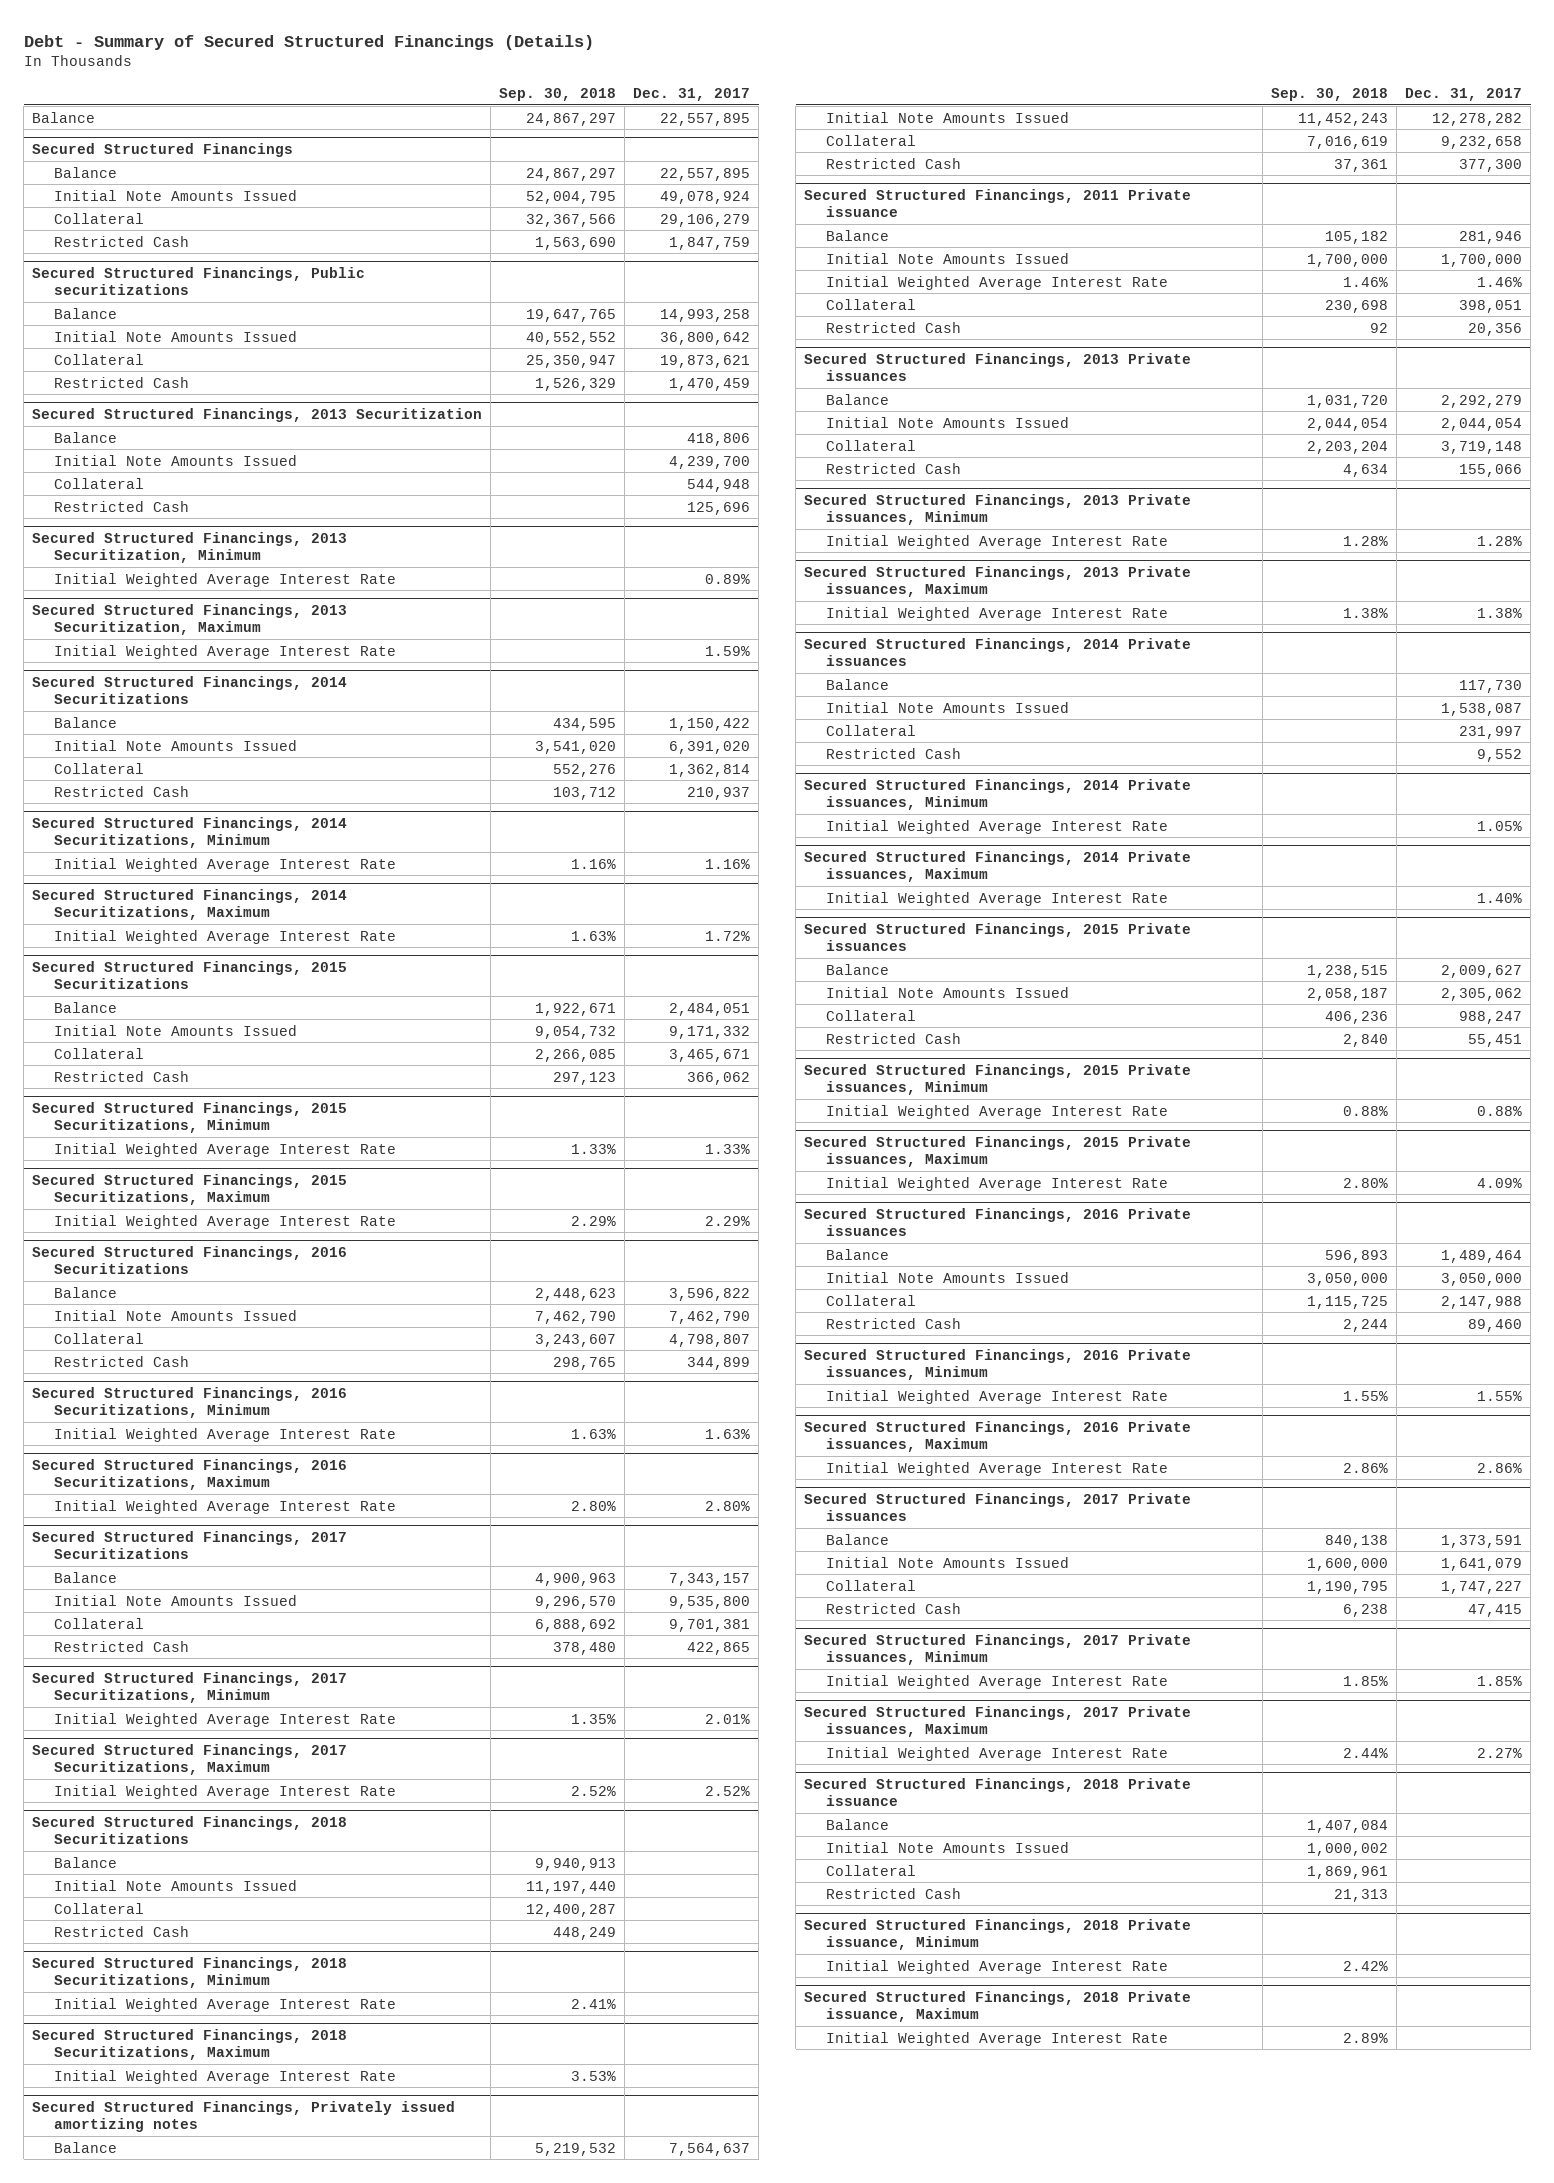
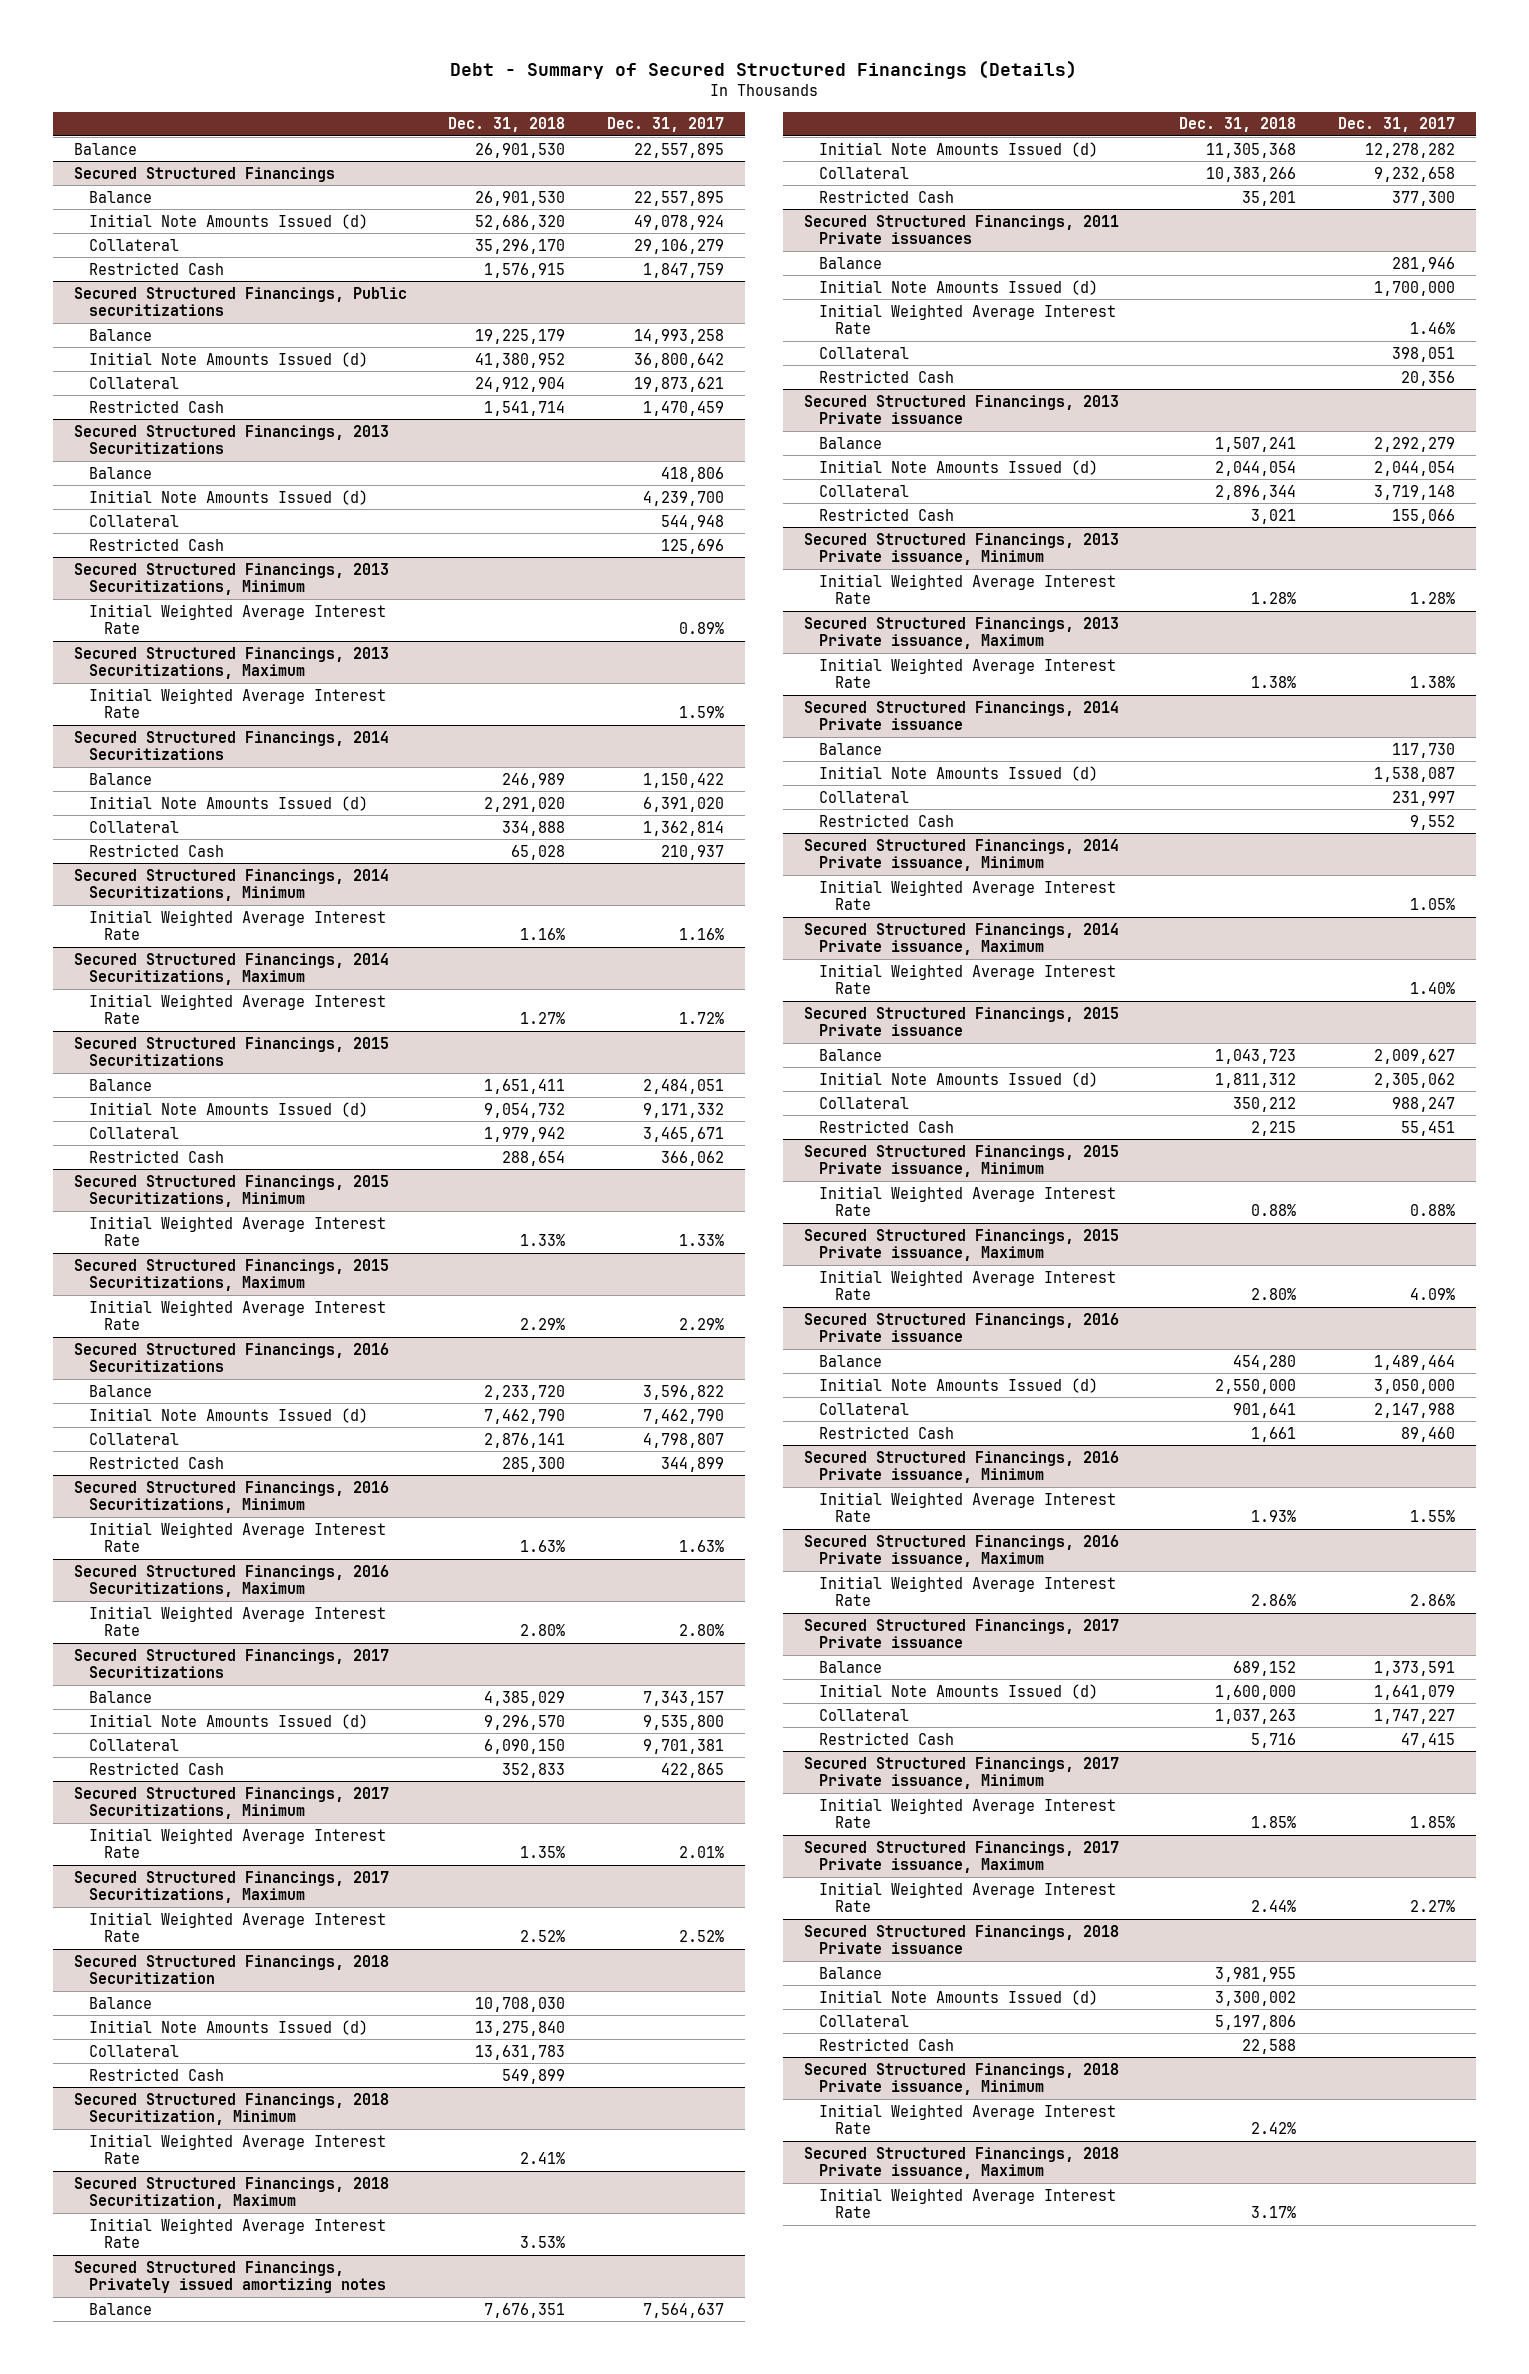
- | Sep. 30, 2018 | Dec. 31, 2017
+ | Dec. 31, 2018 | Dec. 31, 2017
@ Secured Structured Financings
- Initial Note Amounts Issued | 52,004,795 | 49,078,924
+ Initial Note Amounts Issued (d) | 52,686,320 | 49,078,924
@ Secured Structured Financings, Public securitizations
- Initial Note Amounts Issued | 40,552,552 | 36,800,642
+ Initial Note Amounts Issued (d) | 41,380,952 | 36,800,642
- Secured Structured Financings, 2013 Securitization
+ Secured Structured Financings, 2013 Securitizations
- Initial Note Amounts Issued | | 4,239,700
+ Initial Note Amounts Issued (d) | | 4,239,700
- Secured Structured Financings, 2013 Securitization, Minimum
+ Secured Structured Financings, 2013 Securitizations, Minimum
- Secured Structured Financings, 2013 Securitization, Maximum
+ Secured Structured Financings, 2013 Securitizations, Maximum
@ Secured Structured Financings, 2014 Securitizations
- Initial Note Amounts Issued | 3,541,020 | 6,391,020
+ Initial Note Amounts Issued (d) | 2,291,020 | 6,391,020
@ Secured Structured Financings, 2015 Securitizations
- Initial Note Amounts Issued | 9,054,732 | 9,171,332
+ Initial Note Amounts Issued (d) | 9,054,732 | 9,171,332
@ Secured Structured Financings, 2016 Securitizations
- Initial Note Amounts Issued | 7,462,790 | 7,462,790
+ Initial Note Amounts Issued (d) | 7,462,790 | 7,462,790
@ Secured Structured Financings, 2017 Securitizations
- Initial Note Amounts Issued | 9,296,570 | 9,535,800
+ Initial Note Amounts Issued (d) | 9,296,570 | 9,535,800
- Secured Structured Financings, 2018 Securitizations
+ Secured Structured Financings, 2018 Securitization
- Initial Note Amounts Issued | 11,197,440 |
+ Initial Note Amounts Issued (d) | 13,275,840 |
- Secured Structured Financings, 2018 Securitizations, Minimum
+ Secured Structured Financings, 2018 Securitization, Minimum
- Secured Structured Financings, 2018 Securitizations, Maximum
+ Secured Structured Financings, 2018 Securitization, Maximum
@ Secured Structured Financings, Privately issued amortizing notes
- Initial Note Amounts Issued | 11,452,243 | 12,278,282
+ Initial Note Amounts Issued (d) | 11,305,368 | 12,278,282
- Secured Structured Financings, 2011 Private issuance
+ Secured Structured Financings, 2011 Private issuances
- Initial Note Amounts Issued | 1,700,000 | 1,700,000
+ Initial Note Amounts Issued (d) | | 1,700,000
- Secured Structured Financings, 2013 Private issuances
+ Secured Structured Financings, 2013 Private issuance
- Initial Note Amounts Issued | 2,044,054 | 2,044,054
+ Initial Note Amounts Issued (d) | 2,044,054 | 2,044,054
- Secured Structured Financings, 2013 Private issuances, Minimum
+ Secured Structured Financings, 2013 Private issuance, Minimum
- Secured Structured Financings, 2013 Private issuances, Maximum
+ Secured Structured Financings, 2013 Private issuance, Maximum
- Secured Structured Financings, 2014 Private issuances
+ Secured Structured Financings, 2014 Private issuance
- Initial Note Amounts Issued | | 1,538,087
+ Initial Note Amounts Issued (d) | | 1,538,087
- Secured Structured Financings, 2014 Private issuances, Minimum
+ Secured Structured Financings, 2014 Private issuance, Minimum
- Secured Structured Financings, 2014 Private issuances, Maximum
+ Secured Structured Financings, 2014 Private issuance, Maximum
- Secured Structured Financings, 2015 Private issuances
+ Secured Structured Financings, 2015 Private issuance
- Initial Note Amounts Issued | 2,058,187 | 2,305,062
+ Initial Note Amounts Issued (d) | 1,811,312 | 2,305,062
- Secured Structured Financings, 2015 Private issuances, Minimum
+ Secured Structured Financings, 2015 Private issuance, Minimum
- Secured Structured Financings, 2015 Private issuances, Maximum
+ Secured Structured Financings, 2015 Private issuance, Maximum
- Secured Structured Financings, 2016 Private issuances
+ Secured Structured Financings, 2016 Private issuance
- Initial Note Amounts Issued | 3,050,000 | 3,050,000
+ Initial Note Amounts Issued (d) | 2,550,000 | 3,050,000
- Secured Structured Financings, 2016 Private issuances, Minimum
+ Secured Structured Financings, 2016 Private issuance, Minimum
- Secured Structured Financings, 2016 Private issuances, Maximum
+ Secured Structured Financings, 2016 Private issuance, Maximum
- Secured Structured Financings, 2017 Private issuances
+ Secured Structured Financings, 2017 Private issuance
- Initial Note Amounts Issued | 1,600,000 | 1,641,079
+ Initial Note Amounts Issued (d) | 1,600,000 | 1,641,079
- Secured Structured Financings, 2017 Private issuances, Minimum
+ Secured Structured Financings, 2017 Private issuance, Minimum
- Secured Structured Financings, 2017 Private issuances, Maximum
+ Secured Structured Financings, 2017 Private issuance, Maximum
@ Secured Structured Financings, 2018 Private issuance
- Initial Note Amounts Issued | 1,000,002 |
+ Initial Note Amounts Issued (d) | 3,300,002 |

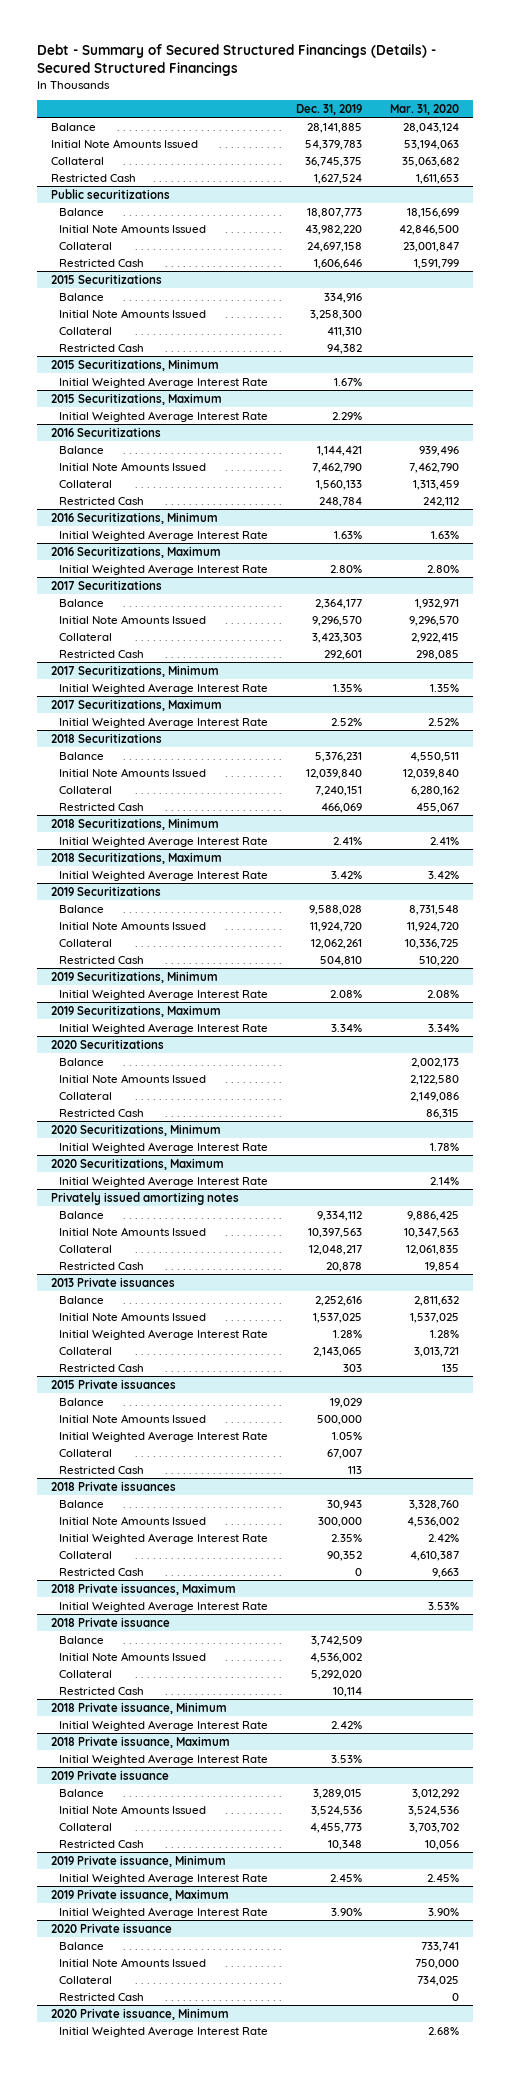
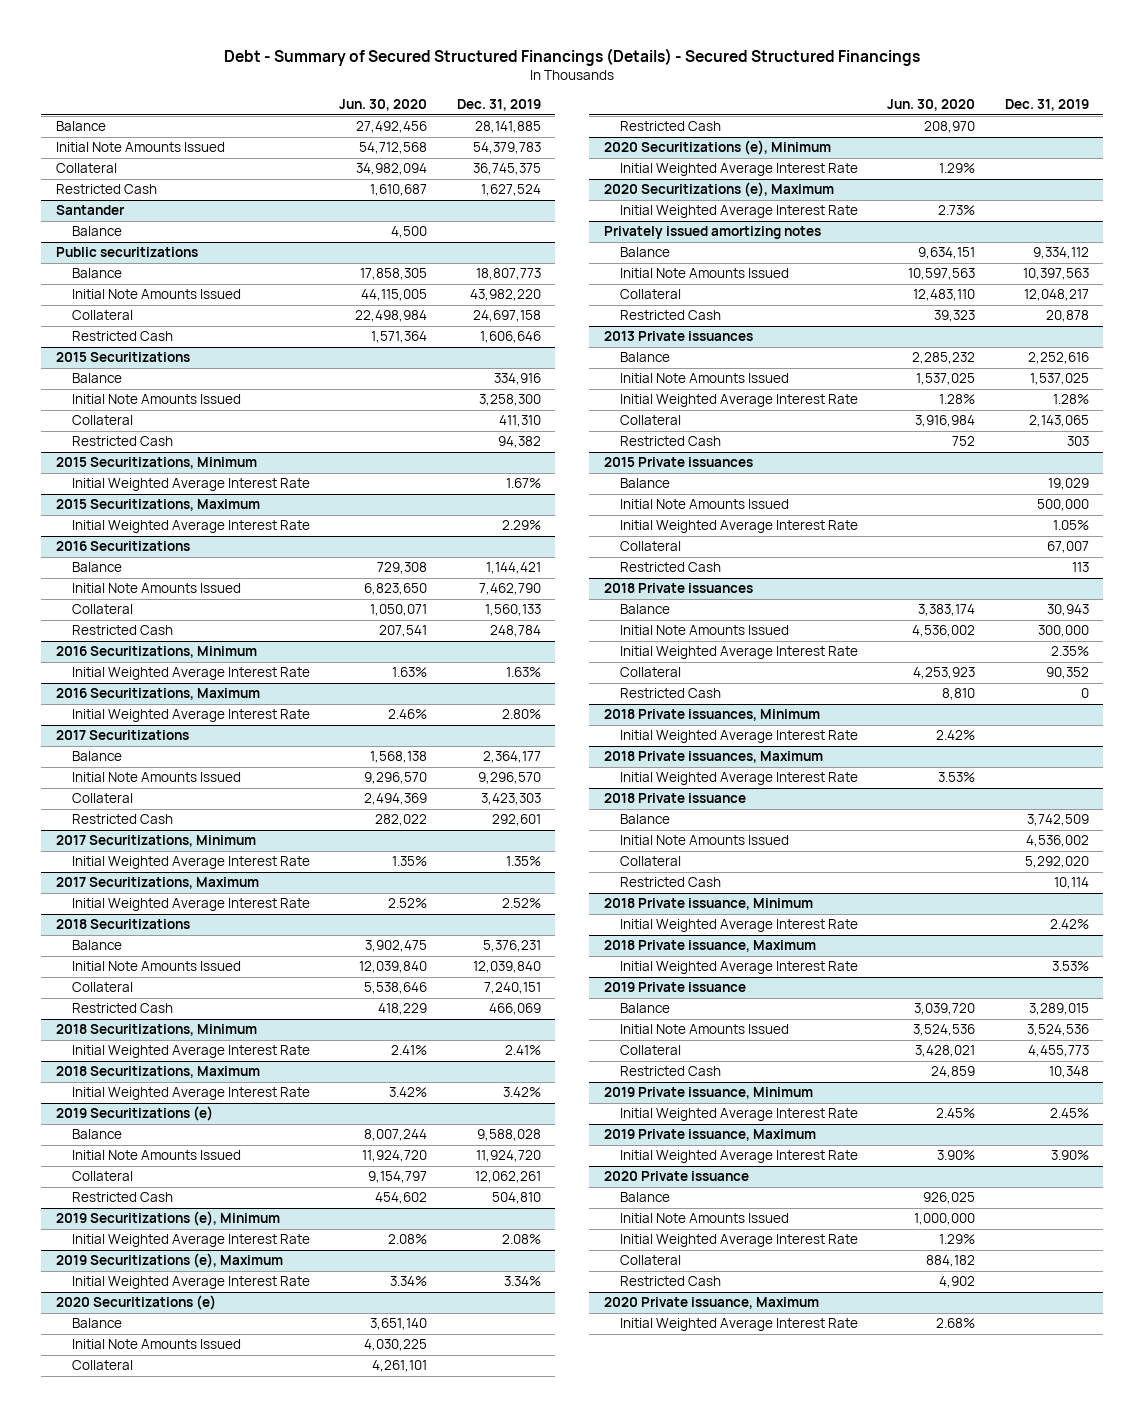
- | Dec. 31, 2019 | Mar. 31, 2020
+ | Jun. 30, 2020 | Dec. 31, 2019
+ Santander
+ Balance | 4,500 |
- 2019 Securitizations
+ 2019 Securitizations (e)
- 2019 Securitizations, Minimum
+ 2019 Securitizations (e), Minimum
- 2019 Securitizations, Maximum
+ 2019 Securitizations (e), Maximum
- 2020 Securitizations
+ 2020 Securitizations (e)
- 2020 Securitizations, Minimum
+ 2020 Securitizations (e), Minimum
- 2020 Securitizations, Maximum
+ 2020 Securitizations (e), Maximum
+ 2018 Private issuances, Minimum
+ Initial Weighted Average Interest Rate | 2.42% |
@ 2020 Private issuance
+ Initial Weighted Average Interest Rate | 1.29% |
- 2020 Private issuance, Minimum
+ 2020 Private issuance, Maximum

